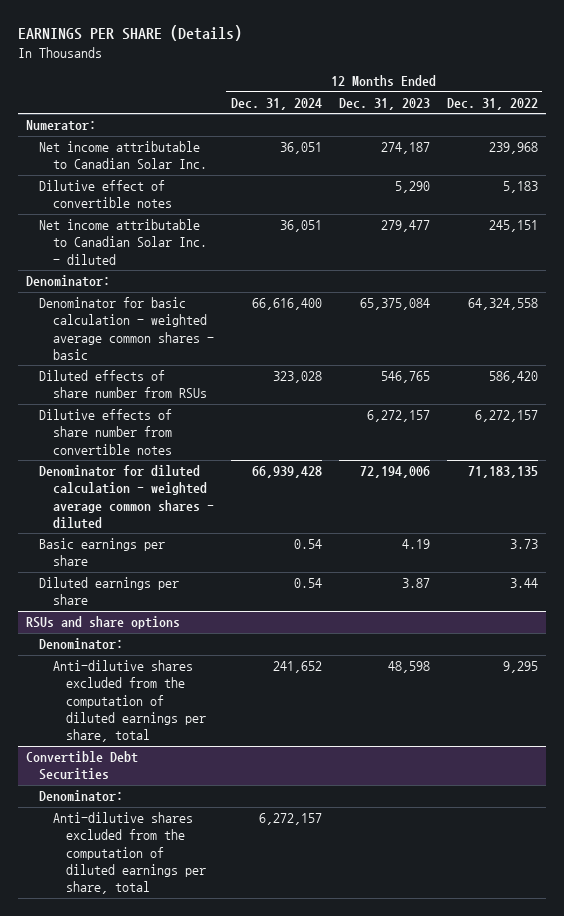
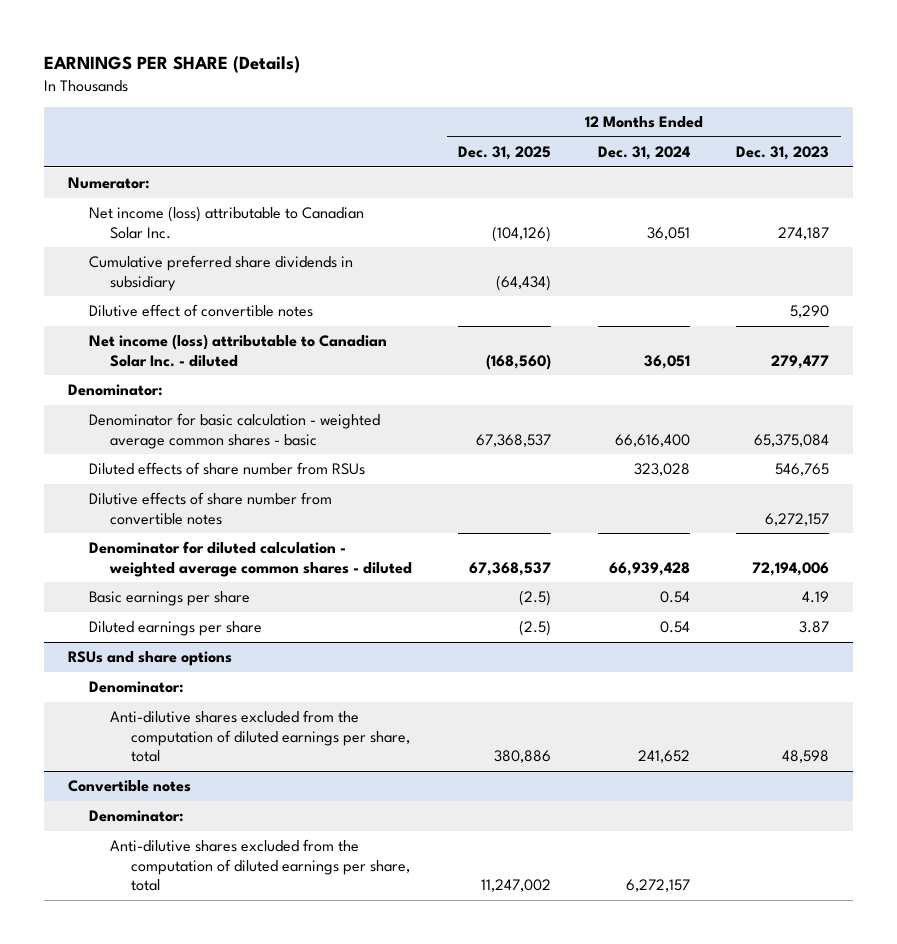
- | 12 Months Ended Dec. 31, 2024 | 12 Months Ended Dec. 31, 2023 | 12 Months Ended Dec. 31, 2022
+ | 12 Months Ended Dec. 31, 2025 | 12 Months Ended Dec. 31, 2024 | 12 Months Ended Dec. 31, 2023
- Net income attributable to Canadian Solar Inc. | 36,051 | 274,187 | 239,968
+ Net income (loss) attributable to Canadian Solar Inc. | (104,126) | 36,051 | 274,187
+ Cumulative preferred share dividends in subsidiary | (64,434) | |
- Net income attributable to Canadian Solar Inc. - diluted | 36,051 | 279,477 | 245,151
+ Net income (loss) attributable to Canadian Solar Inc. - diluted | (168,560) | 36,051 | 279,477
- Convertible Debt Securities
+ Convertible notes

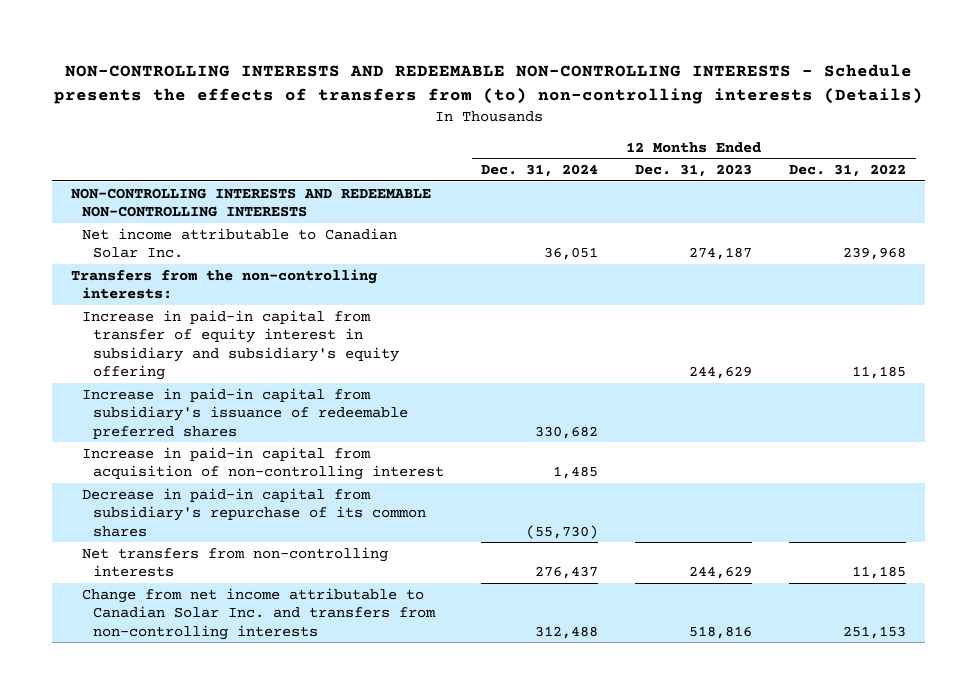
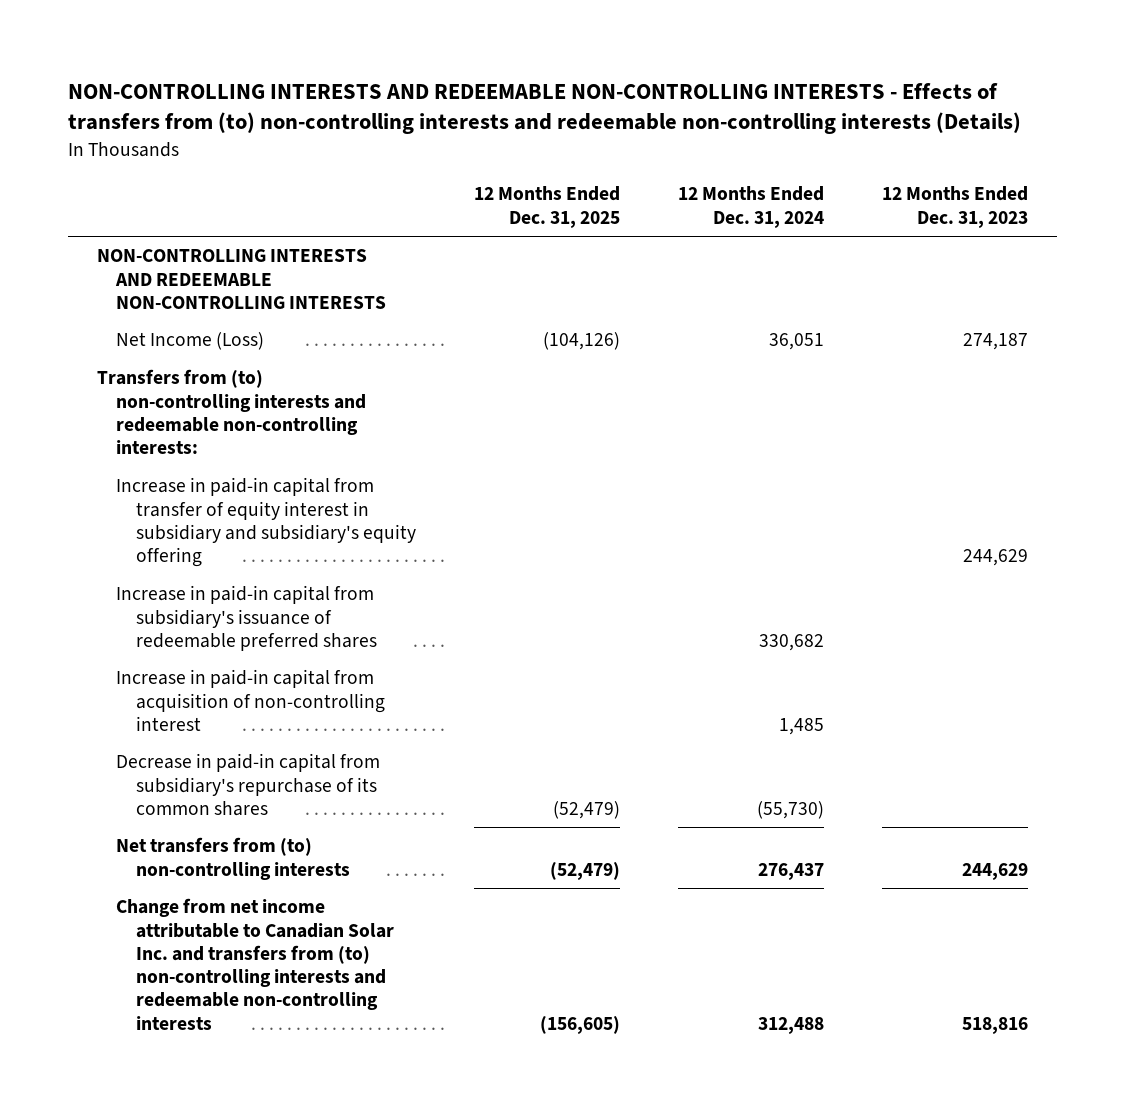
- NON-CONTROLLING INTERESTS AND REDEEMABLE NON-CONTROLLING INTERESTS - Schedule presents the effects of transfers from (to) non-controlling interests (Details)
+ NON-CONTROLLING INTERESTS AND REDEEMABLE NON-CONTROLLING INTERESTS - Effects of transfers from (to) non-controlling interests and redeemable non-controlling interests (Details)
- | 12 Months Ended Dec. 31, 2024 | 12 Months Ended Dec. 31, 2023 | 12 Months Ended Dec. 31, 2022
+ | 12 Months Ended Dec. 31, 2025 | 12 Months Ended Dec. 31, 2024 | 12 Months Ended Dec. 31, 2023
- Net income attributable to Canadian Solar Inc. | 36,051 | 274,187 | 239,968
- Transfers from the non-controlling interests:
+ Net Income (Loss) | (104,126) | 36,051 | 274,187
+ Transfers from (to) non-controlling interests and redeemable non-controlling interests:
- Net transfers from non-controlling interests | 276,437 | 244,629 | 11,185
- Change from net income attributable to Canadian Solar Inc. and transfers from non-controlling interests | 312,488 | 518,816 | 251,153
+ Net transfers from (to) non-controlling interests | (52,479) | 276,437 | 244,629
+ Change from net income attributable to Canadian Solar Inc. and transfers from (to) non-controlling interests and redeemable non-controlling interests | (156,605) | 312,488 | 518,816

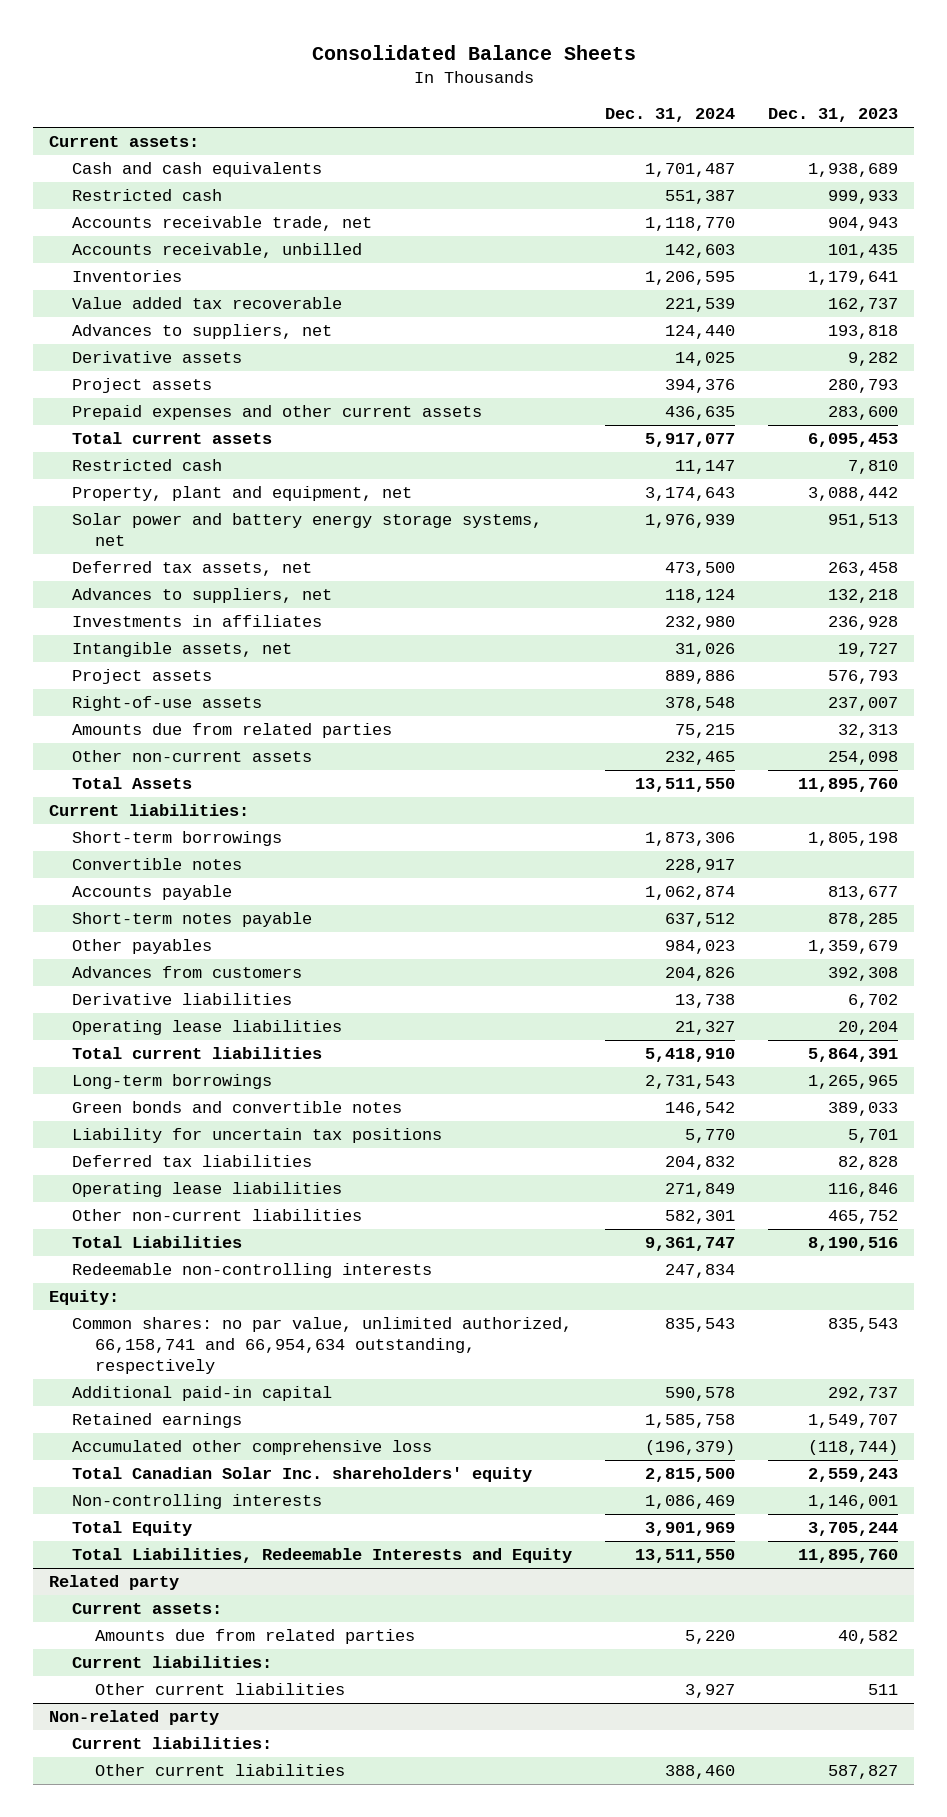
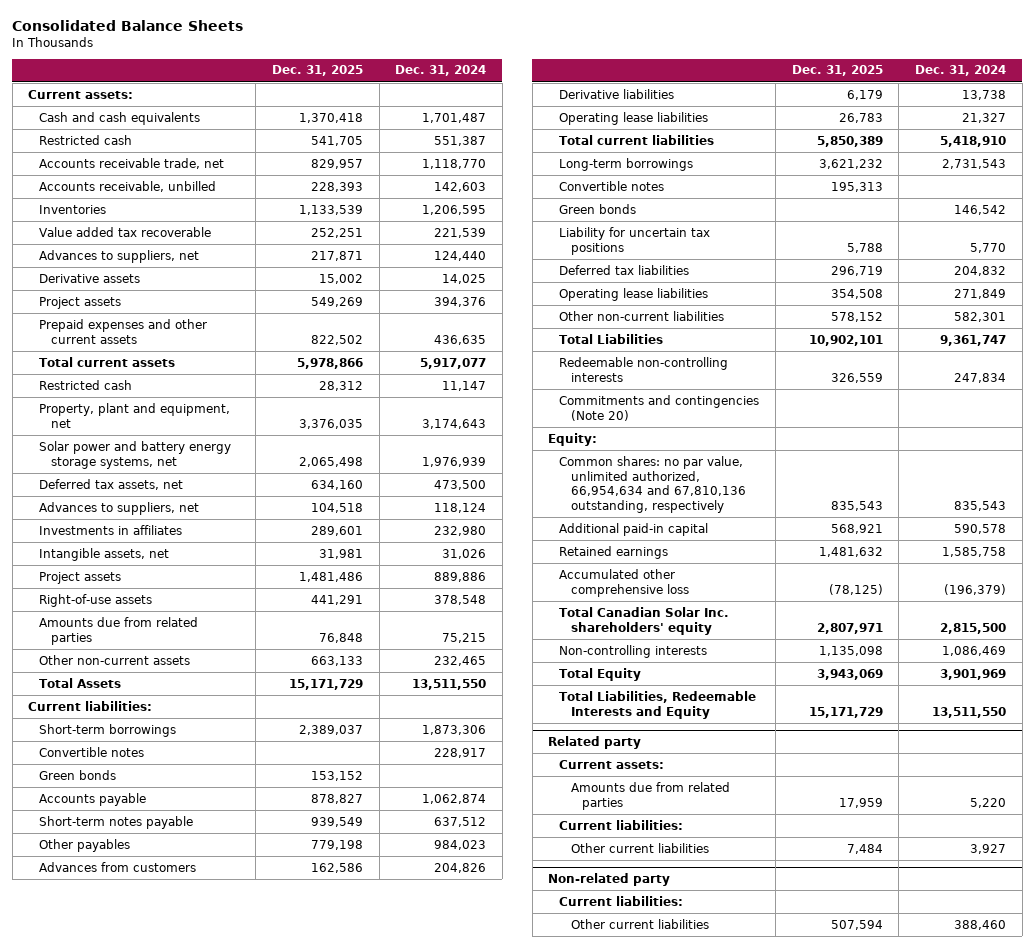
- | Dec. 31, 2024 | Dec. 31, 2023
+ | Dec. 31, 2025 | Dec. 31, 2024
+ Green bonds | 153,152 |
- Green bonds and convertible notes | 146,542 | 389,033
+ Convertible notes | 195,313 |
+ Green bonds | | 146,542
+ Commitments and contingencies (Note 20)
- Common shares: no par value, unlimited authorized, 66,158,741 and 66,954,634 outstanding, respectively | 835,543 | 835,543
+ Common shares: no par value, unlimited authorized, 66,954,634 and 67,810,136 outstanding, respectively | 835,543 | 835,543

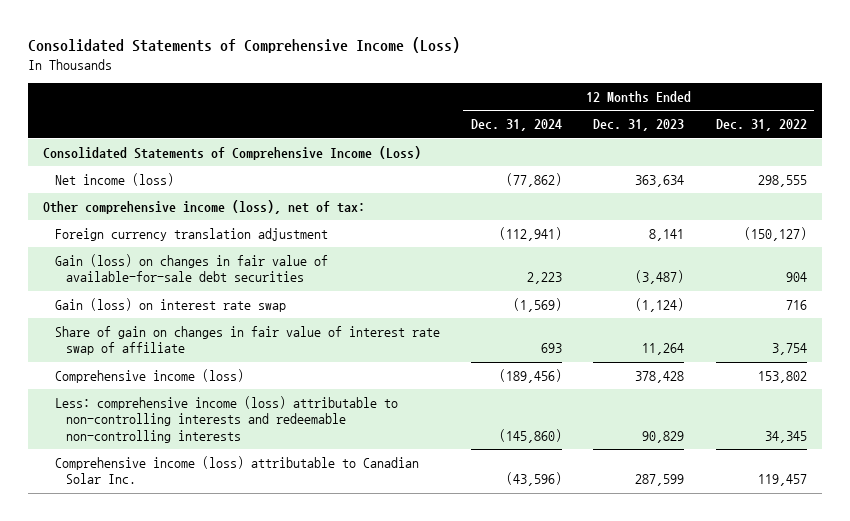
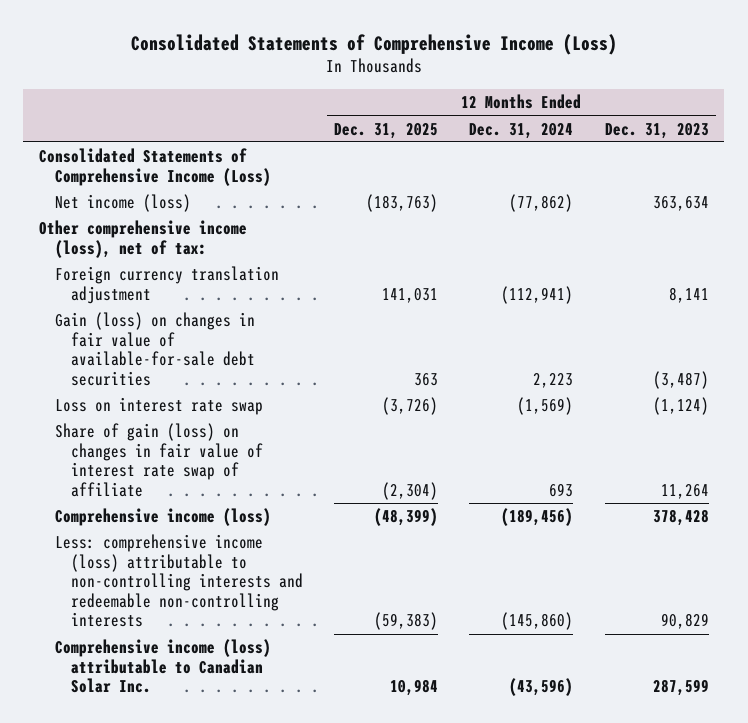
- | 12 Months Ended Dec. 31, 2024 | 12 Months Ended Dec. 31, 2023 | 12 Months Ended Dec. 31, 2022
+ | 12 Months Ended Dec. 31, 2025 | 12 Months Ended Dec. 31, 2024 | 12 Months Ended Dec. 31, 2023
- Gain (loss) on interest rate swap | (1,569) | (1,124) | 716
- Share of gain on changes in fair value of interest rate swap of affiliate | 693 | 11,264 | 3,754
+ Loss on interest rate swap | (3,726) | (1,569) | (1,124)
+ Share of gain (loss) on changes in fair value of interest rate swap of affiliate | (2,304) | 693 | 11,264

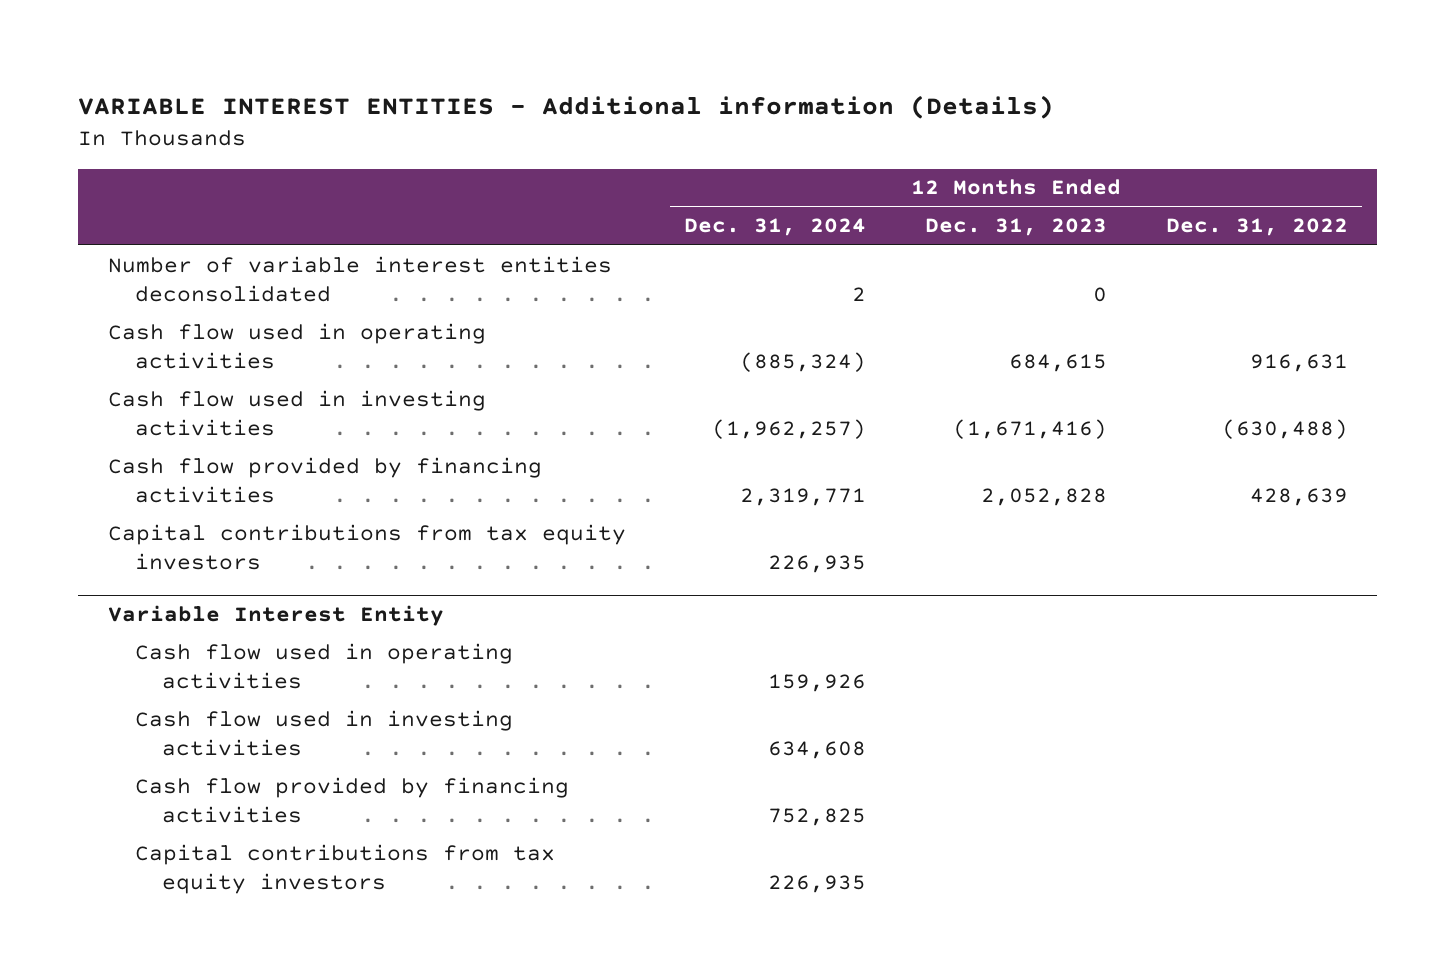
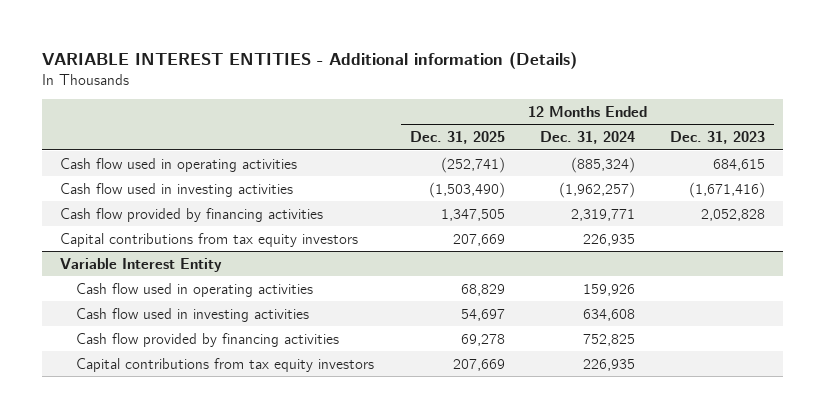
- | 12 Months Ended Dec. 31, 2024 | 12 Months Ended Dec. 31, 2023 | 12 Months Ended Dec. 31, 2022
+ | 12 Months Ended Dec. 31, 2025 | 12 Months Ended Dec. 31, 2024 | 12 Months Ended Dec. 31, 2023
- Number of variable interest entities deconsolidated | 2 | 0 |

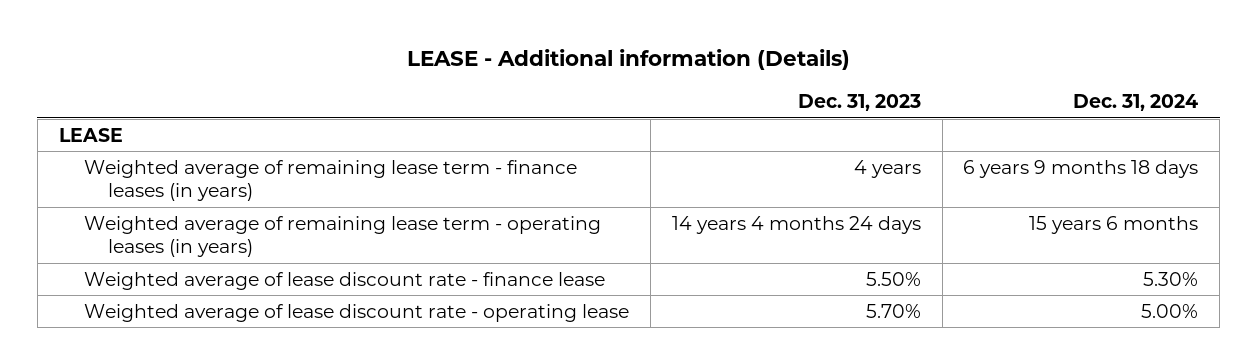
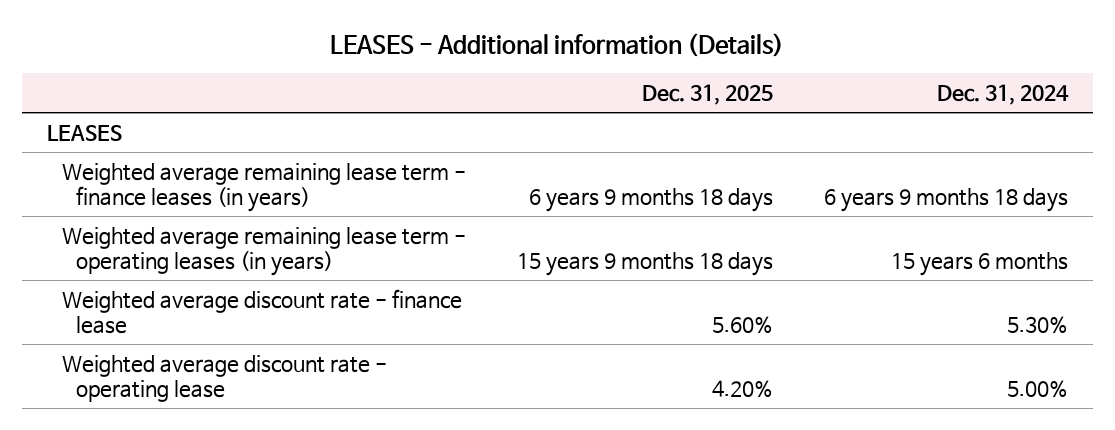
- LEASE - Additional information (Details)
+ LEASES - Additional information (Details)
- | Dec. 31, 2023 | Dec. 31, 2024
+ | Dec. 31, 2025 | Dec. 31, 2024
- LEASE
- Weighted average of remaining lease term - finance leases (in years) | 4 years | 6 years 9 months 18 days
- Weighted average of remaining lease term - operating leases (in years) | 14 years 4 months 24 days | 15 years 6 months
- Weighted average of lease discount rate - finance lease | 5.50% | 5.30%
- Weighted average of lease discount rate - operating lease | 5.70% | 5.00%
+ LEASES
+ Weighted average remaining lease term - finance leases (in years) | 6 years 9 months 18 days | 6 years 9 months 18 days
+ Weighted average remaining lease term - operating leases (in years) | 15 years 9 months 18 days | 15 years 6 months
+ Weighted average discount rate - finance lease | 5.60% | 5.30%
+ Weighted average discount rate - operating lease | 4.20% | 5.00%

